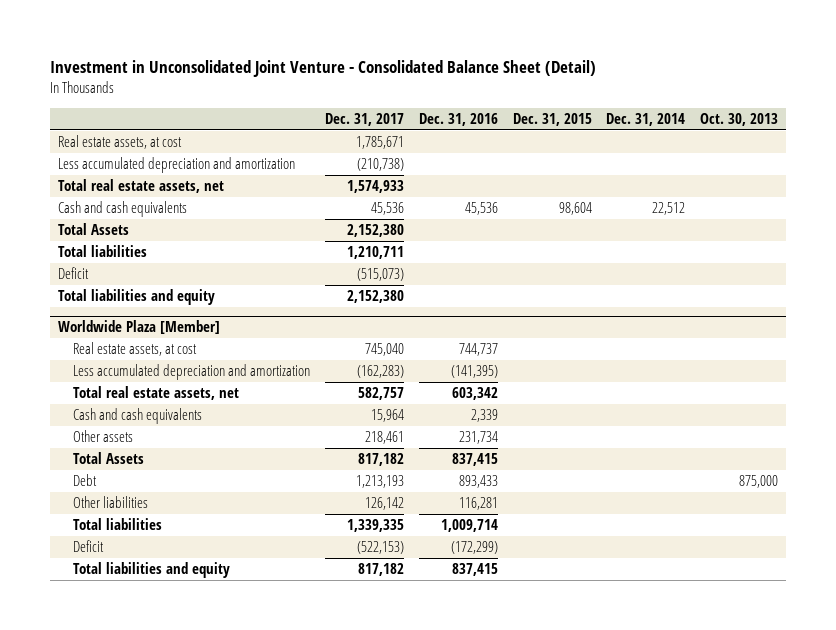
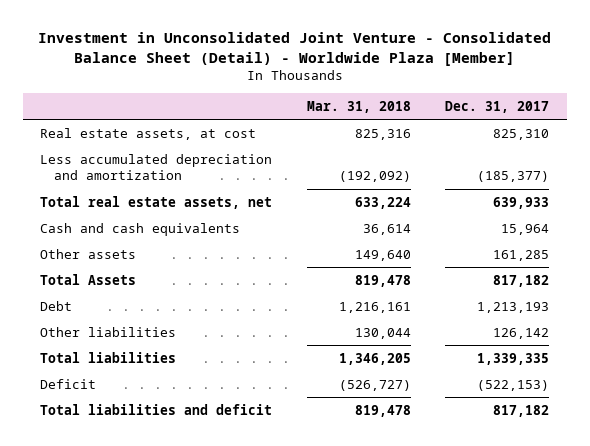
- Investment in Unconsolidated Joint Venture - Consolidated Balance Sheet (Detail)
+ Investment in Unconsolidated Joint Venture - Consolidated Balance Sheet (Detail) - Worldwide Plaza [Member]
- | Dec. 31, 2017 | Dec. 31, 2016 | Dec. 31, 2015 | Dec. 31, 2014 | Oct. 30, 2013
+ | Mar. 31, 2018 | Dec. 31, 2017
- Real estate assets, at cost | 1,785,671 | | | |
- Less accumulated depreciation and amortization | (210,738) | | | |
- Total real estate assets, net | 1,574,933 | | | |
- Cash and cash equivalents | 45,536 | 45,536 | 98,604 | 22,512 |
- Total Assets | 2,152,380 | | | |
- Total liabilities | 1,210,711 | | | |
- Deficit | (515,073) | | | |
- Total liabilities and equity | 2,152,380 | | | |
- Worldwide Plaza [Member]
- Real estate assets, at cost | 745,040 | 744,737 | | |
- Less accumulated depreciation and amortization | (162,283) | (141,395) | | |
- Total real estate assets, net | 582,757 | 603,342 | | |
+ Real estate assets, at cost | 825,316 | 825,310
+ Less accumulated depreciation and amortization | (192,092) | (185,377)
+ Total real estate assets, net | 633,224 | 639,933
- Other assets | 218,461 | 231,734 | | |
+ Other assets | 149,640 | 161,285
- Total liabilities and equity | 817,182 | 837,415 | | |
+ Total liabilities and deficit | 819,478 | 817,182

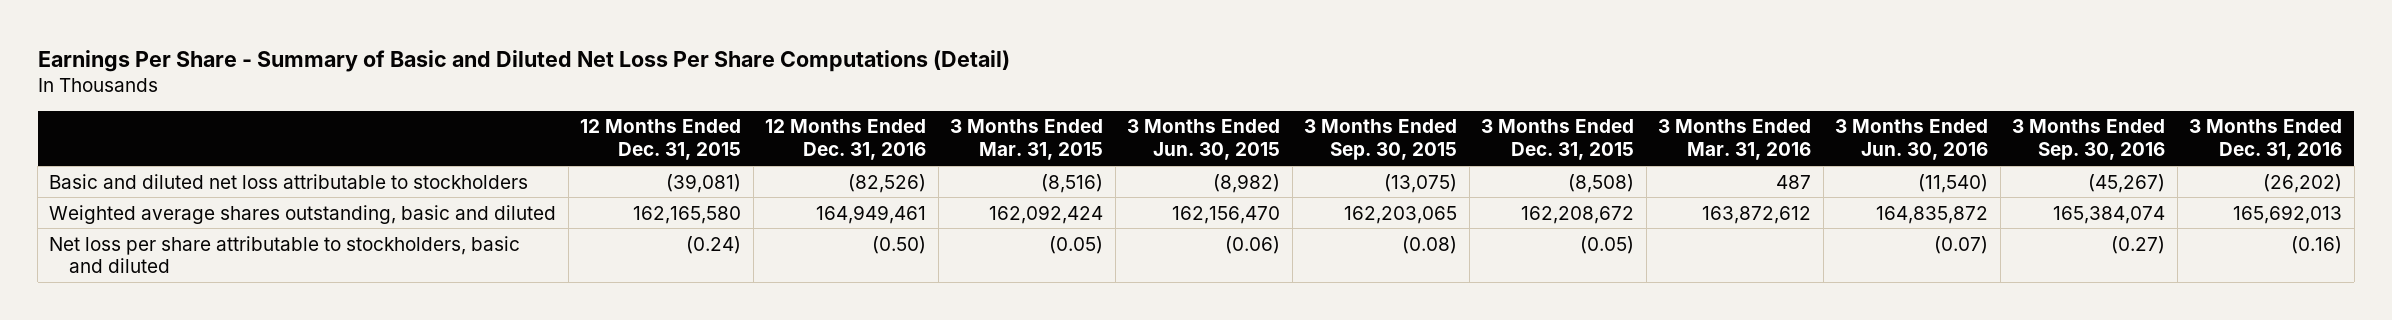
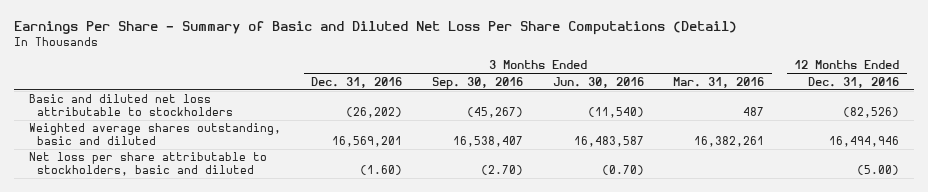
- | 12 Months Ended Dec. 31, 2015 | 12 Months Ended Dec. 31, 2016 | 3 Months Ended Mar. 31, 2015 | 3 Months Ended Jun. 30, 2015 | 3 Months Ended Sep. 30, 2015 | 3 Months Ended Dec. 31, 2015 | 3 Months Ended Mar. 31, 2016 | 3 Months Ended Jun. 30, 2016 | 3 Months Ended Sep. 30, 2016 | 3 Months Ended Dec. 31, 2016
+ | 3 Months Ended Dec. 31, 2016 | 3 Months Ended Sep. 30, 2016 | 3 Months Ended Jun. 30, 2016 | 3 Months Ended Mar. 31, 2016 | 12 Months Ended Dec. 31, 2016
- Weighted average shares outstanding, basic and diluted | 162,165,580 | 164,949,461 | 162,092,424 | 162,156,470 | 162,203,065 | 162,208,672 | 163,872,612 | 164,835,872 | 165,384,074 | 165,692,013
- Net loss per share attributable to stockholders, basic and diluted | (0.24) | (0.50) | (0.05) | (0.06) | (0.08) | (0.05) | | (0.07) | (0.27) | (0.16)
+ Weighted average shares outstanding, basic and diluted | 16,569,201 | 16,538,407 | 16,483,587 | 16,382,261 | 16,494,946
+ Net loss per share attributable to stockholders, basic and diluted | (1.60) | (2.70) | (0.70) | | (5.00)

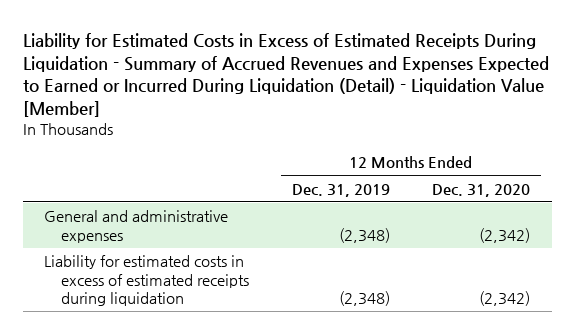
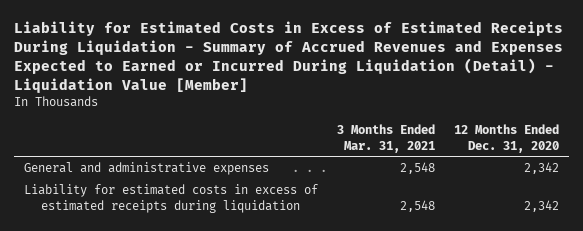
- | 12 Months Ended Dec. 31, 2019 | 12 Months Ended Dec. 31, 2020
+ | 3 Months Ended Mar. 31, 2021 | 12 Months Ended Dec. 31, 2020
- General and administrative expenses | (2,348) | (2,342)
- Liability for estimated costs in excess of estimated receipts during liquidation | (2,348) | (2,342)
+ General and administrative expenses | 2,548 | 2,342
+ Liability for estimated costs in excess of estimated receipts during liquidation | 2,548 | 2,342

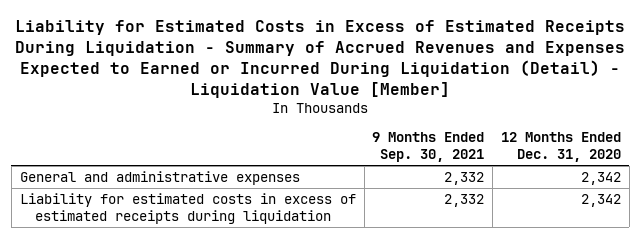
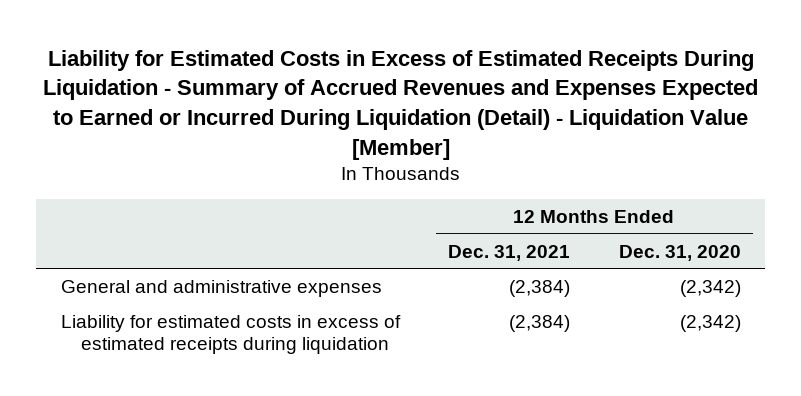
- | 9 Months Ended Sep. 30, 2021 | 12 Months Ended Dec. 31, 2020
+ | 12 Months Ended Dec. 31, 2021 | 12 Months Ended Dec. 31, 2020
- General and administrative expenses | 2,332 | 2,342
- Liability for estimated costs in excess of estimated receipts during liquidation | 2,332 | 2,342
+ General and administrative expenses | (2,384) | (2,342)
+ Liability for estimated costs in excess of estimated receipts during liquidation | (2,384) | (2,342)

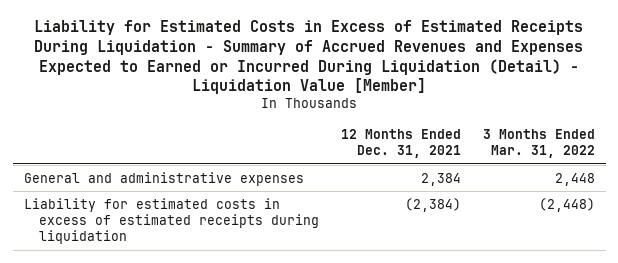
- | 12 Months Ended Dec. 31, 2021 | 12 Months Ended Dec. 31, 2020
+ | 12 Months Ended Dec. 31, 2021 | 3 Months Ended Mar. 31, 2022
- General and administrative expenses | (2,384) | (2,342)
+ General and administrative expenses | 2,384 | 2,448

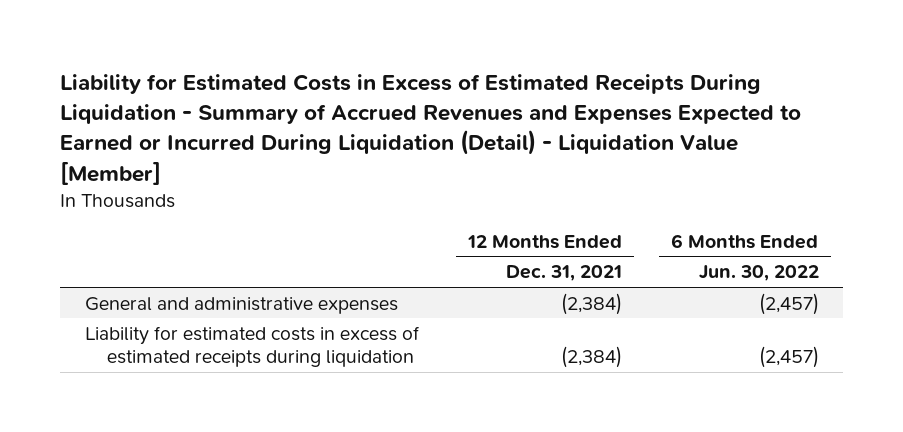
- | 12 Months Ended Dec. 31, 2021 | 3 Months Ended Mar. 31, 2022
+ | 12 Months Ended Dec. 31, 2021 | 6 Months Ended Jun. 30, 2022
- General and administrative expenses | 2,384 | 2,448
+ General and administrative expenses | (2,384) | (2,457)

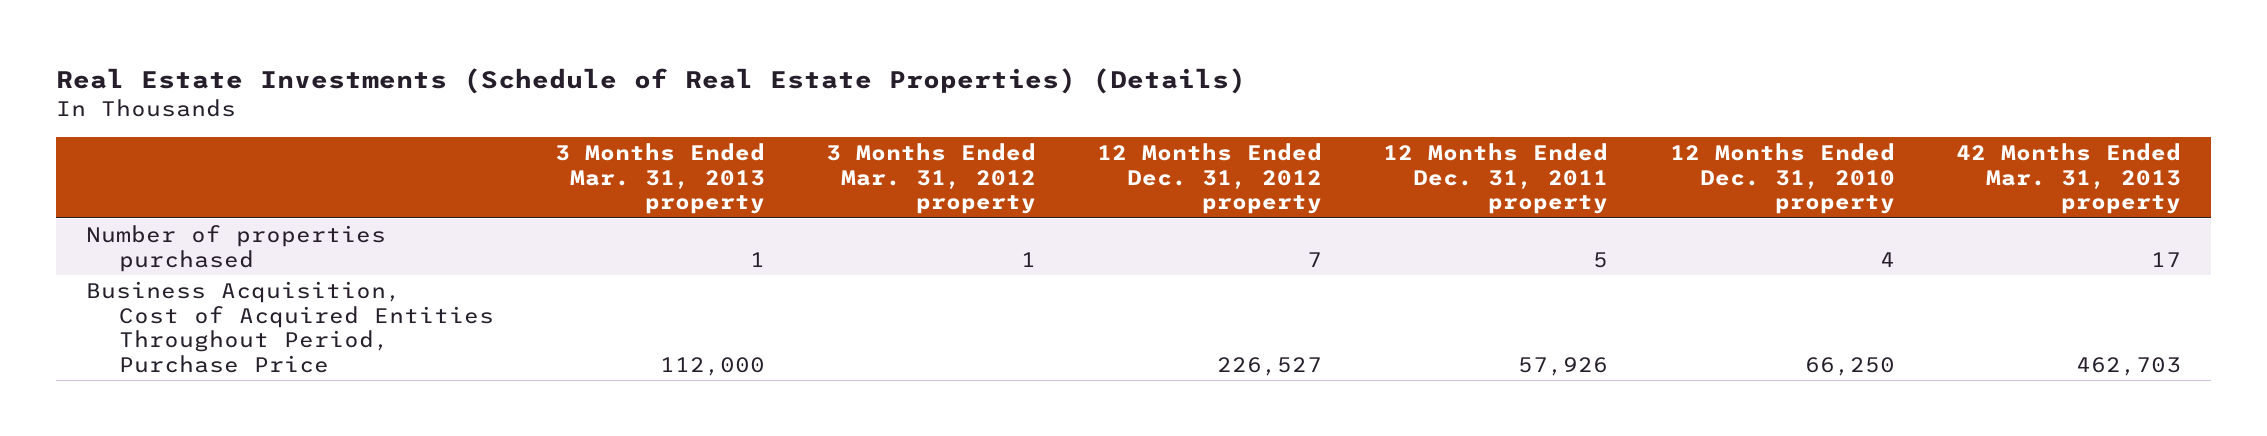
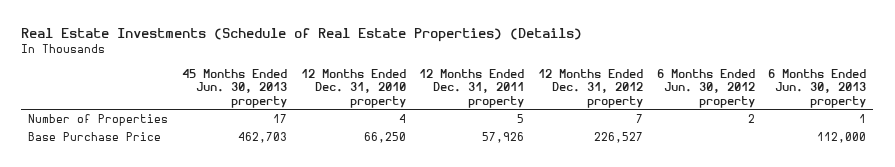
- | 3 Months Ended Mar. 31, 2013 property | 3 Months Ended Mar. 31, 2012 property | 12 Months Ended Dec. 31, 2012 property | 12 Months Ended Dec. 31, 2011 property | 12 Months Ended Dec. 31, 2010 property | 42 Months Ended Mar. 31, 2013 property
+ | 45 Months Ended Jun. 30, 2013 property | 12 Months Ended Dec. 31, 2010 property | 12 Months Ended Dec. 31, 2011 property | 12 Months Ended Dec. 31, 2012 property | 6 Months Ended Jun. 30, 2012 property | 6 Months Ended Jun. 30, 2013 property
- Number of properties purchased | 1 | 1 | 7 | 5 | 4 | 17
- Business Acquisition, Cost of Acquired Entities Throughout Period, Purchase Price | 112,000 | | 226,527 | 57,926 | 66,250 | 462,703
+ Number of Properties | 17 | 4 | 5 | 7 | 2 | 1
+ Base Purchase Price | 462,703 | 66,250 | 57,926 | 226,527 | | 112,000

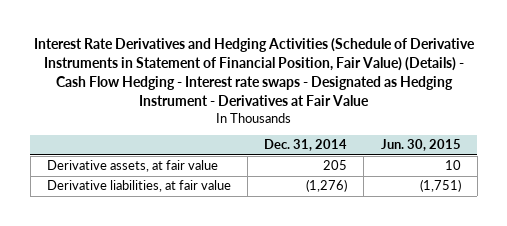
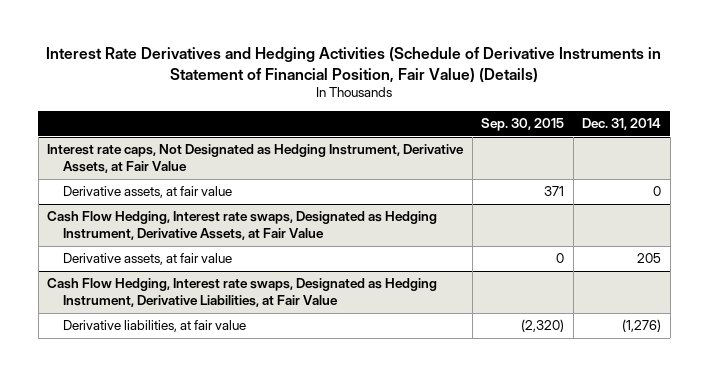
- Interest Rate Derivatives and Hedging Activities (Schedule of Derivative Instruments in Statement of Financial Position, Fair Value) (Details) - Cash Flow Hedging - Interest rate swaps - Designated as Hedging Instrument - Derivatives at Fair Value
+ Interest Rate Derivatives and Hedging Activities (Schedule of Derivative Instruments in Statement of Financial Position, Fair Value) (Details)
- | Dec. 31, 2014 | Jun. 30, 2015
+ | Sep. 30, 2015 | Dec. 31, 2014
+ Interest rate caps, Not Designated as Hedging Instrument, Derivative Assets, at Fair Value
+ Derivative assets, at fair value | 371 | 0
+ Cash Flow Hedging, Interest rate swaps, Designated as Hedging Instrument, Derivative Assets, at Fair Value
+ Cash Flow Hedging, Interest rate swaps, Designated as Hedging Instrument, Derivative Liabilities, at Fair Value

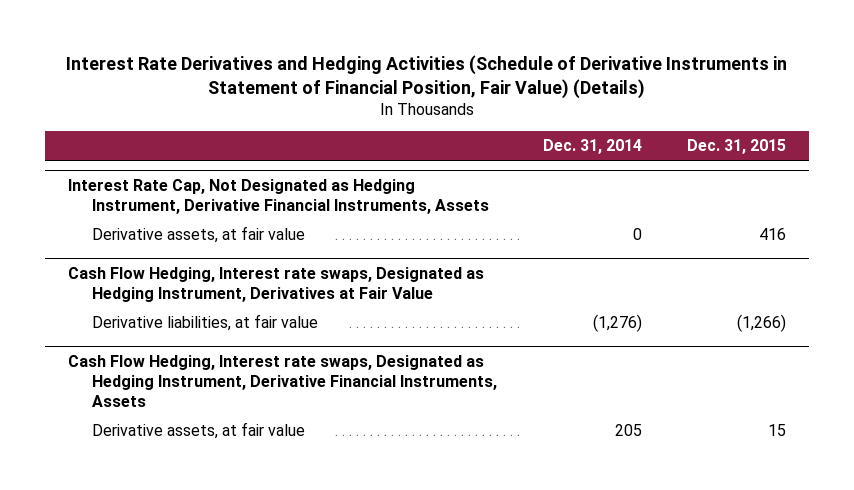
- | Sep. 30, 2015 | Dec. 31, 2014
+ | Dec. 31, 2014 | Dec. 31, 2015
- Interest rate caps, Not Designated as Hedging Instrument, Derivative Assets, at Fair Value
+ Interest Rate Cap, Not Designated as Hedging Instrument, Derivative Financial Instruments, Assets
- Cash Flow Hedging, Interest rate swaps, Designated as Hedging Instrument, Derivative Assets, at Fair Value
- Derivative assets, at fair value | 0 | 205
- Cash Flow Hedging, Interest rate swaps, Designated as Hedging Instrument, Derivative Liabilities, at Fair Value
+ Cash Flow Hedging, Interest rate swaps, Designated as Hedging Instrument, Derivatives at Fair Value
+ Cash Flow Hedging, Interest rate swaps, Designated as Hedging Instrument, Derivative Financial Instruments, Assets
+ Derivative assets, at fair value | 205 | 15

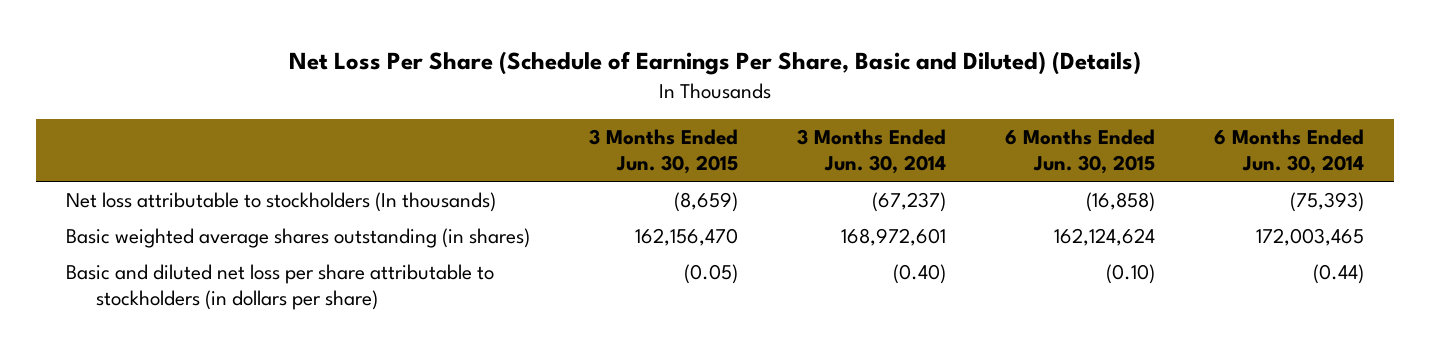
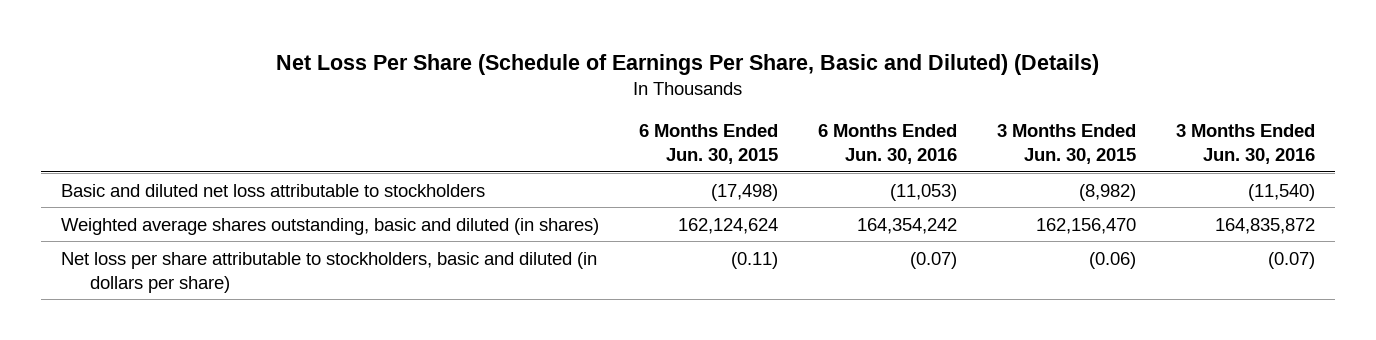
- | 3 Months Ended Jun. 30, 2015 | 3 Months Ended Jun. 30, 2014 | 6 Months Ended Jun. 30, 2015 | 6 Months Ended Jun. 30, 2014
+ | 6 Months Ended Jun. 30, 2015 | 6 Months Ended Jun. 30, 2016 | 3 Months Ended Jun. 30, 2015 | 3 Months Ended Jun. 30, 2016
- Net loss attributable to stockholders (In thousands) | (8,659) | (67,237) | (16,858) | (75,393)
- Basic weighted average shares outstanding (in shares) | 162,156,470 | 168,972,601 | 162,124,624 | 172,003,465
- Basic and diluted net loss per share attributable to stockholders (in dollars per share) | (0.05) | (0.40) | (0.10) | (0.44)
+ Basic and diluted net loss attributable to stockholders | (17,498) | (11,053) | (8,982) | (11,540)
+ Weighted average shares outstanding, basic and diluted (in shares) | 162,124,624 | 164,354,242 | 162,156,470 | 164,835,872
+ Net loss per share attributable to stockholders, basic and diluted (in dollars per share) | (0.11) | (0.07) | (0.06) | (0.07)

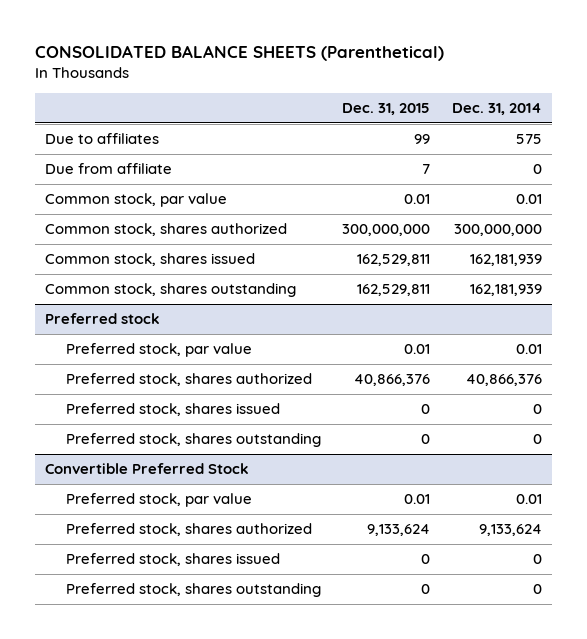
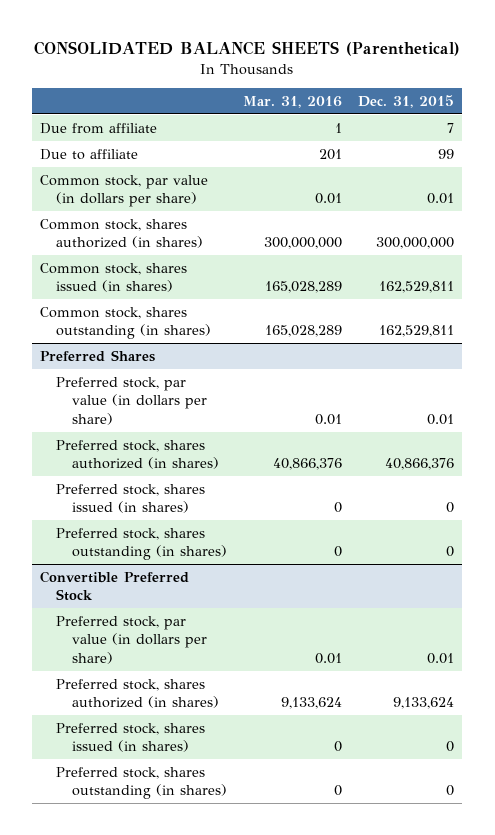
- | Dec. 31, 2015 | Dec. 31, 2014
+ | Mar. 31, 2016 | Dec. 31, 2015
- Due to affiliates | 99 | 575
- Common stock, par value | 0.01 | 0.01
- Common stock, shares authorized | 300,000,000 | 300,000,000
- Common stock, shares issued | 162,529,811 | 162,181,939
- Common stock, shares outstanding | 162,529,811 | 162,181,939
- Preferred stock
- Preferred stock, par value | 0.01 | 0.01
- Preferred stock, shares authorized | 40,866,376 | 40,866,376
- Preferred stock, shares issued | 0 | 0
- Preferred stock, shares outstanding | 0 | 0
+ Due to affiliate | 201 | 99
+ Common stock, par value (in dollars per share) | 0.01 | 0.01
+ Common stock, shares authorized (in shares) | 300,000,000 | 300,000,000
+ Common stock, shares issued (in shares) | 165,028,289 | 162,529,811
+ Common stock, shares outstanding (in shares) | 165,028,289 | 162,529,811
+ Preferred Shares
+ Preferred stock, par value (in dollars per share) | 0.01 | 0.01
+ Preferred stock, shares authorized (in shares) | 40,866,376 | 40,866,376
+ Preferred stock, shares issued (in shares) | 0 | 0
+ Preferred stock, shares outstanding (in shares) | 0 | 0
@ Convertible Preferred Stock
- Preferred stock, par value | 0.01 | 0.01
- Preferred stock, shares authorized | 9,133,624 | 9,133,624
- Preferred stock, shares issued | 0 | 0
- Preferred stock, shares outstanding | 0 | 0
+ Preferred stock, par value (in dollars per share) | 0.01 | 0.01
+ Preferred stock, shares authorized (in shares) | 9,133,624 | 9,133,624
+ Preferred stock, shares issued (in shares) | 0 | 0
+ Preferred stock, shares outstanding (in shares) | 0 | 0

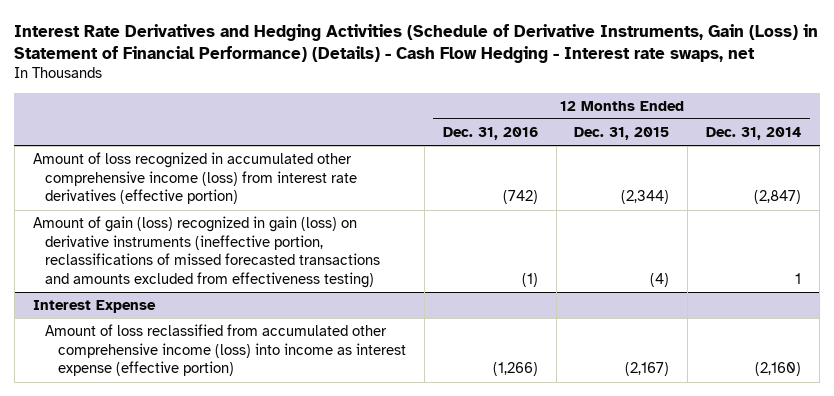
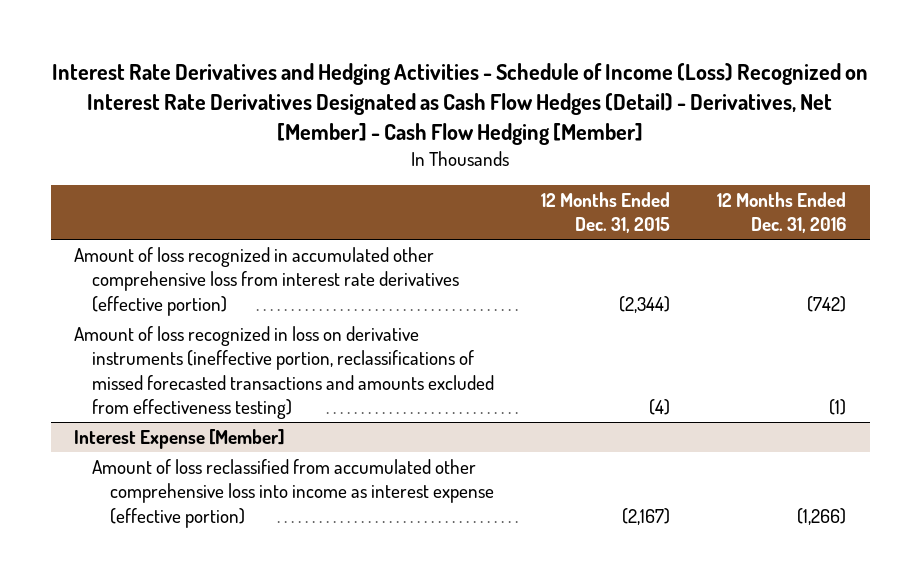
- Interest Rate Derivatives and Hedging Activities (Schedule of Derivative Instruments, Gain (Loss) in Statement of Financial Performance) (Details) - Cash Flow Hedging - Interest rate swaps, net
+ Interest Rate Derivatives and Hedging Activities - Schedule of Income (Loss) Recognized on Interest Rate Derivatives Designated as Cash Flow Hedges (Detail) - Derivatives, Net [Member] - Cash Flow Hedging [Member]
- | 12 Months Ended Dec. 31, 2016 | 12 Months Ended Dec. 31, 2015 | 12 Months Ended Dec. 31, 2014
+ | 12 Months Ended Dec. 31, 2015 | 12 Months Ended Dec. 31, 2016
- Amount of loss recognized in accumulated other comprehensive income (loss) from interest rate derivatives (effective portion) | (742) | (2,344) | (2,847)
- Amount of gain (loss) recognized in gain (loss) on derivative instruments (ineffective portion, reclassifications of missed forecasted transactions and amounts excluded from effectiveness testing) | (1) | (4) | 1
- Interest Expense
- Amount of loss reclassified from accumulated other comprehensive income (loss) into income as interest expense (effective portion) | (1,266) | (2,167) | (2,160)
+ Amount of loss recognized in accumulated other comprehensive loss from interest rate derivatives (effective portion) | (2,344) | (742)
+ Amount of loss recognized in loss on derivative instruments (ineffective portion, reclassifications of missed forecasted transactions and amounts excluded from effectiveness testing) | (4) | (1)
+ Interest Expense [Member]
+ Amount of loss reclassified from accumulated other comprehensive loss into income as interest expense (effective portion) | (2,167) | (1,266)

